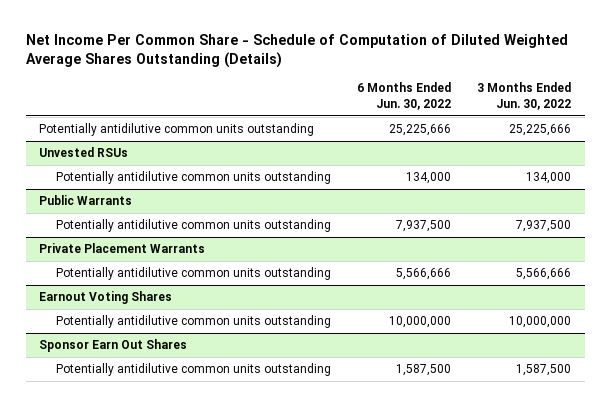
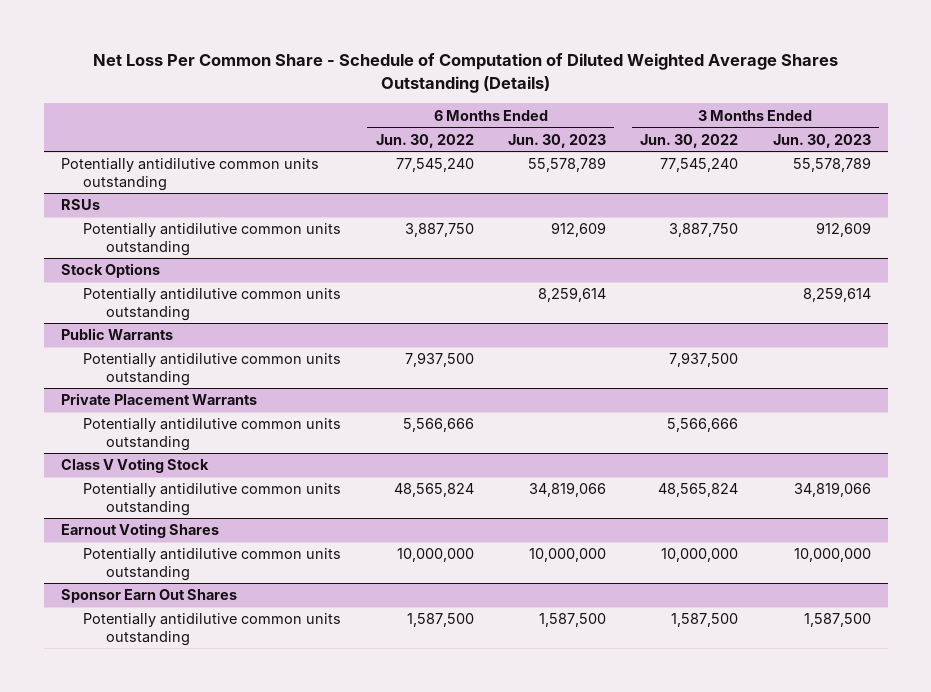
- Net Income Per Common Share - Schedule of Computation of Diluted Weighted Average Shares Outstanding (Details)
+ Net Loss Per Common Share - Schedule of Computation of Diluted Weighted Average Shares Outstanding (Details)
- | 6 Months Ended Jun. 30, 2022 | 3 Months Ended Jun. 30, 2022
+ | 6 Months Ended Jun. 30, 2022 | 6 Months Ended Jun. 30, 2023 | 3 Months Ended Jun. 30, 2022 | 3 Months Ended Jun. 30, 2023
- Potentially antidilutive common units outstanding | 25,225,666 | 25,225,666
- Unvested RSUs
- Potentially antidilutive common units outstanding | 134,000 | 134,000
+ Potentially antidilutive common units outstanding | 77,545,240 | 55,578,789 | 77,545,240 | 55,578,789
+ RSUs
+ Potentially antidilutive common units outstanding | 3,887,750 | 912,609 | 3,887,750 | 912,609
+ Stock Options
+ Potentially antidilutive common units outstanding | | 8,259,614 | | 8,259,614
+ Class V Voting Stock
+ Potentially antidilutive common units outstanding | 48,565,824 | 34,819,066 | 48,565,824 | 34,819,066

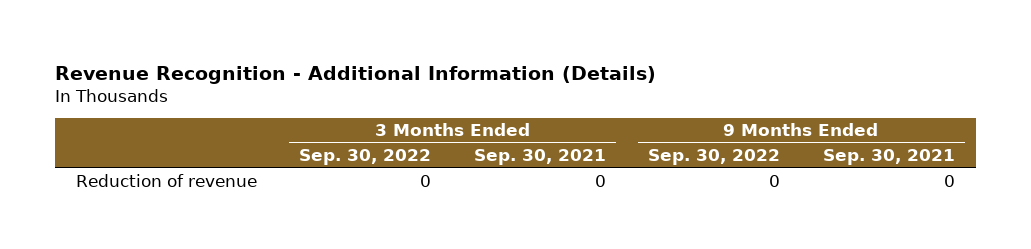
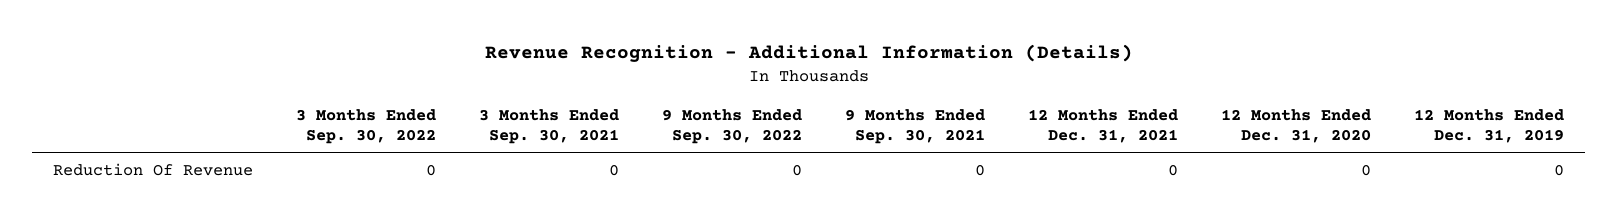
- | 3 Months Ended Sep. 30, 2022 | 3 Months Ended Sep. 30, 2021 | 9 Months Ended Sep. 30, 2022 | 9 Months Ended Sep. 30, 2021
+ | 3 Months Ended Sep. 30, 2022 | 3 Months Ended Sep. 30, 2021 | 9 Months Ended Sep. 30, 2022 | 9 Months Ended Sep. 30, 2021 | 12 Months Ended Dec. 31, 2021 | 12 Months Ended Dec. 31, 2020 | 12 Months Ended Dec. 31, 2019
- Reduction of revenue | 0 | 0 | 0 | 0
+ Reduction Of Revenue | 0 | 0 | 0 | 0 | 0 | 0 | 0

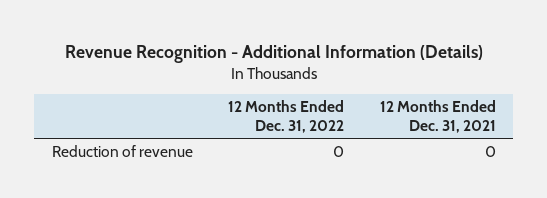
- | 3 Months Ended Sep. 30, 2022 | 3 Months Ended Sep. 30, 2021 | 9 Months Ended Sep. 30, 2022 | 9 Months Ended Sep. 30, 2021 | 12 Months Ended Dec. 31, 2021 | 12 Months Ended Dec. 31, 2020 | 12 Months Ended Dec. 31, 2019
+ | 12 Months Ended Dec. 31, 2022 | 12 Months Ended Dec. 31, 2021
- Reduction Of Revenue | 0 | 0 | 0 | 0 | 0 | 0 | 0
+ Reduction of revenue | 0 | 0

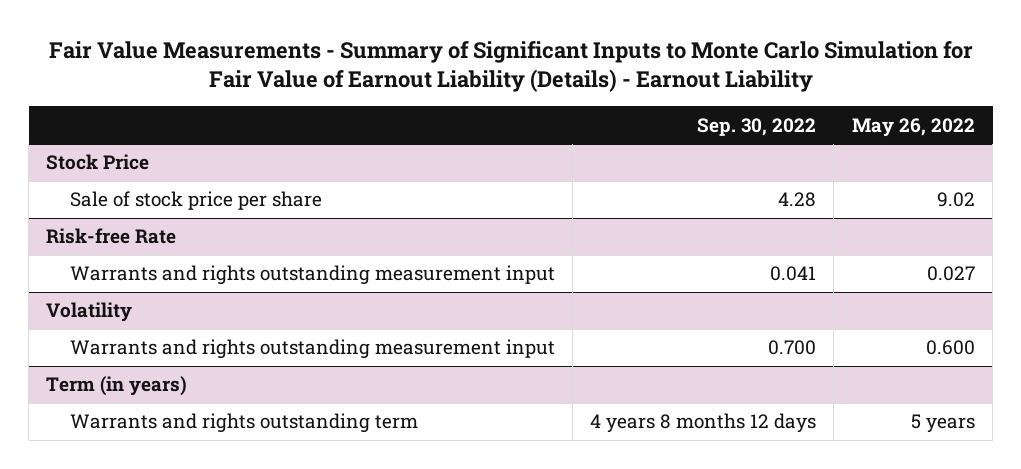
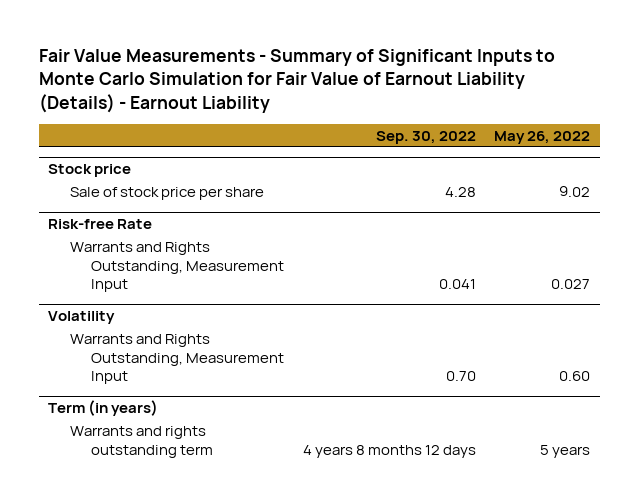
- Stock Price
+ Stock price
@ Risk-free Rate
- Warrants and rights outstanding measurement input | 0.041 | 0.027
+ Warrants and Rights Outstanding, Measurement Input | 0.041 | 0.027
@ Volatility
- Warrants and rights outstanding measurement input | 0.700 | 0.600
+ Warrants and Rights Outstanding, Measurement Input | 0.70 | 0.60

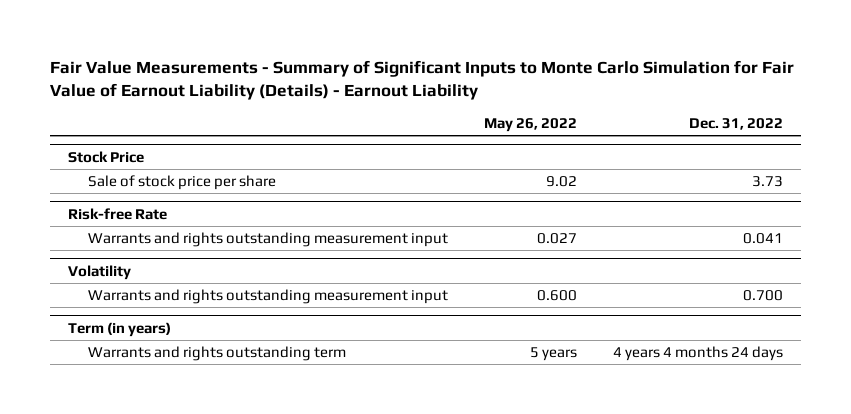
- | Sep. 30, 2022 | May 26, 2022
+ | May 26, 2022 | Dec. 31, 2022
- Stock price
+ Stock Price
@ Risk-free Rate
- Warrants and Rights Outstanding, Measurement Input | 0.041 | 0.027
+ Warrants and rights outstanding measurement input | 0.027 | 0.041
@ Volatility
- Warrants and Rights Outstanding, Measurement Input | 0.70 | 0.60
+ Warrants and rights outstanding measurement input | 0.600 | 0.700

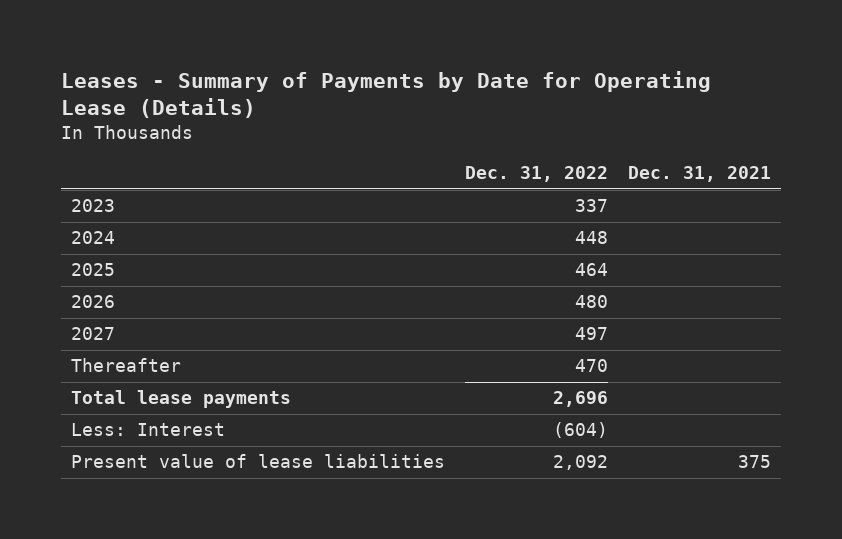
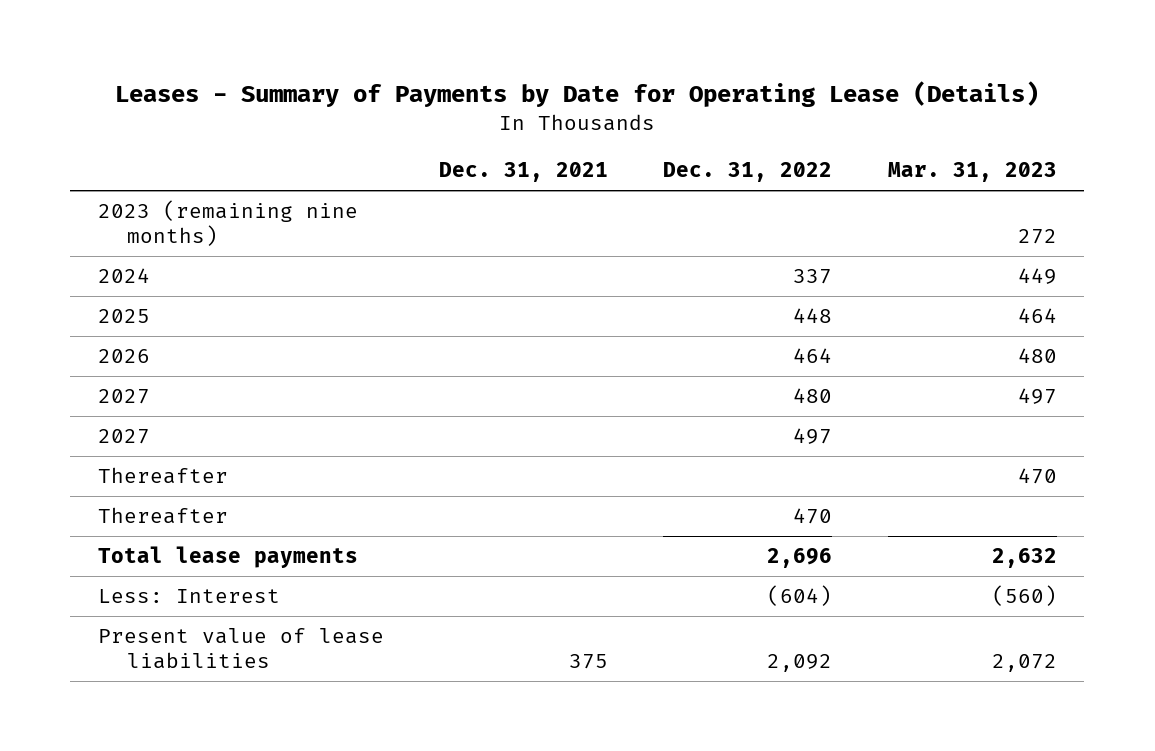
- | Dec. 31, 2022 | Dec. 31, 2021
+ | Dec. 31, 2021 | Dec. 31, 2022 | Mar. 31, 2023
- 2023 | 337 |
- 2024 | 448 |
- 2025 | 464 |
- 2026 | 480 |
+ 2023 (remaining nine months) | | | 272
+ 2024 | | 337 | 449
+ 2025 | | 448 | 464
+ 2026 | | 464 | 480
+ 2027 | | 480 | 497
+ Thereafter | | | 470

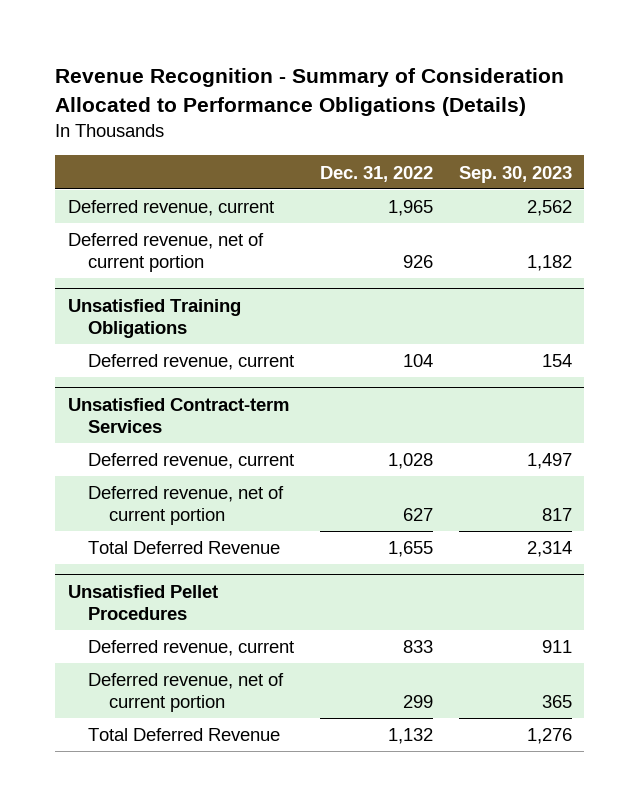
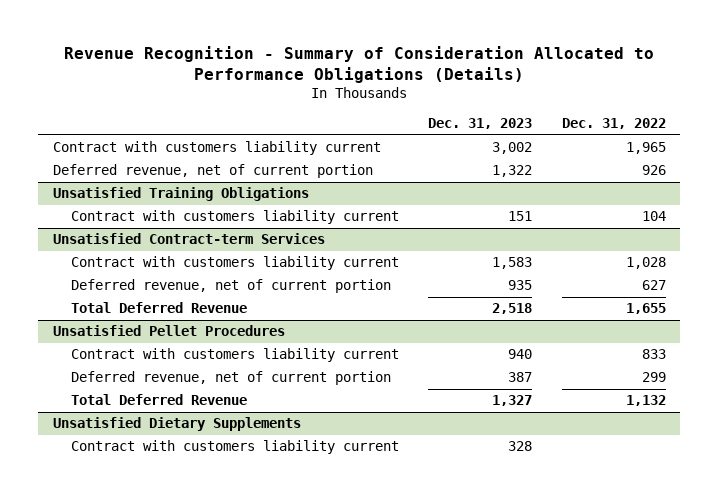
- | Dec. 31, 2022 | Sep. 30, 2023
+ | Dec. 31, 2023 | Dec. 31, 2022
- Deferred revenue, current | 1,965 | 2,562
+ Contract with customers liability current | 3,002 | 1,965
@ Unsatisfied Training Obligations
- Deferred revenue, current | 104 | 154
+ Contract with customers liability current | 151 | 104
@ Unsatisfied Contract-term Services
- Deferred revenue, current | 1,028 | 1,497
+ Contract with customers liability current | 1,583 | 1,028
@ Unsatisfied Pellet Procedures
- Deferred revenue, current | 833 | 911
+ Contract with customers liability current | 940 | 833
+ Unsatisfied Dietary Supplements
+ Contract with customers liability current | 328 |

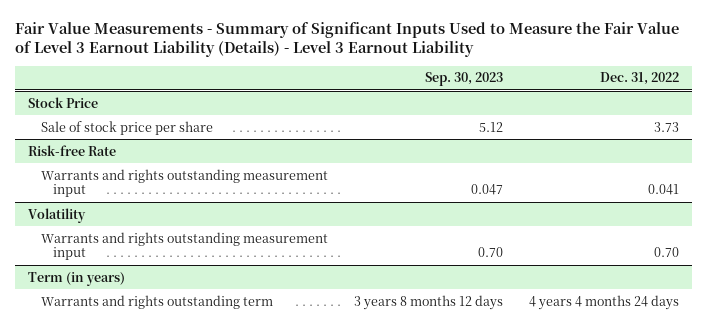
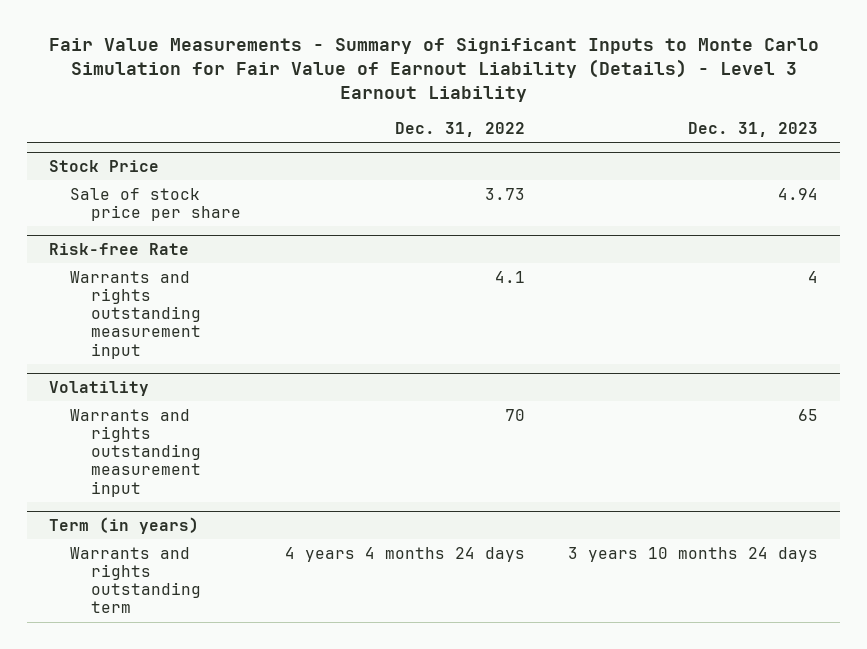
- Fair Value Measurements - Summary of Significant Inputs Used to Measure the Fair Value of Level 3 Earnout Liability (Details) - Level 3 Earnout Liability
+ Fair Value Measurements - Summary of Significant Inputs to Monte Carlo Simulation for Fair Value of Earnout Liability (Details) - Level 3 Earnout Liability
- | Sep. 30, 2023 | Dec. 31, 2022
+ | Dec. 31, 2022 | Dec. 31, 2023
@ Risk-free Rate
- Warrants and rights outstanding measurement input | 0.047 | 0.041
+ Warrants and rights outstanding measurement input | 4.1 | 4
@ Volatility
- Warrants and rights outstanding measurement input | 0.70 | 0.70
+ Warrants and rights outstanding measurement input | 70 | 65

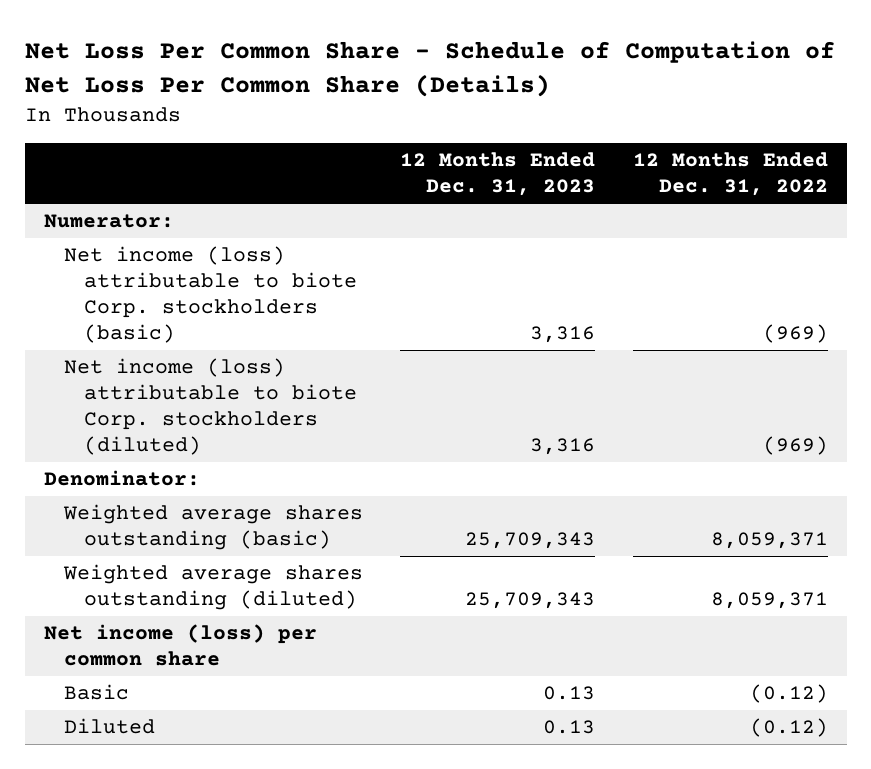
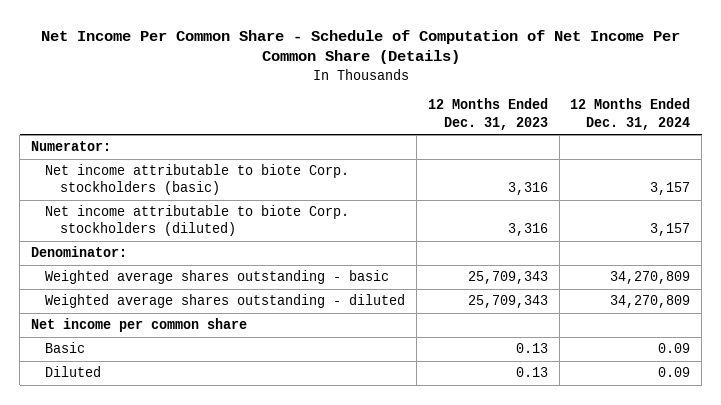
- Net Loss Per Common Share - Schedule of Computation of Net Loss Per Common Share (Details)
+ Net Income Per Common Share - Schedule of Computation of Net Income Per Common Share (Details)
- | 12 Months Ended Dec. 31, 2023 | 12 Months Ended Dec. 31, 2022
+ | 12 Months Ended Dec. 31, 2023 | 12 Months Ended Dec. 31, 2024
- Net income (loss) attributable to biote Corp. stockholders (basic) | 3,316 | (969)
- Net income (loss) attributable to biote Corp. stockholders (diluted) | 3,316 | (969)
+ Net income attributable to biote Corp. stockholders (basic) | 3,316 | 3,157
+ Net income attributable to biote Corp. stockholders (diluted) | 3,316 | 3,157
- Weighted average shares outstanding (basic) | 25,709,343 | 8,059,371
- Weighted average shares outstanding (diluted) | 25,709,343 | 8,059,371
- Net income (loss) per common share
+ Weighted average shares outstanding - basic | 25,709,343 | 34,270,809
+ Weighted average shares outstanding - diluted | 25,709,343 | 34,270,809
+ Net income per common share

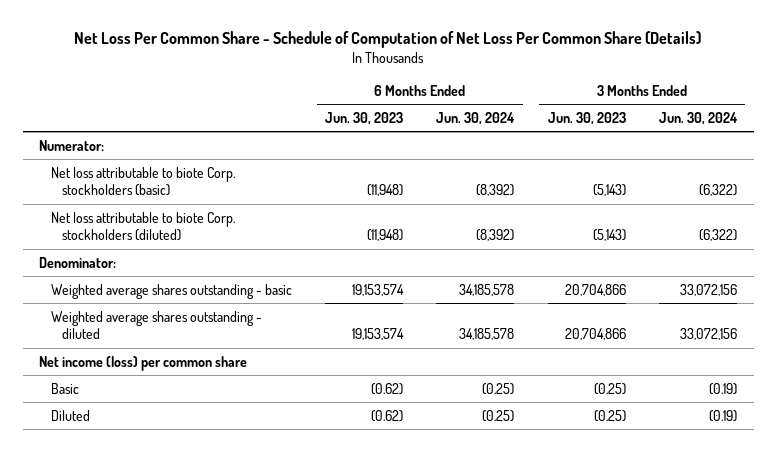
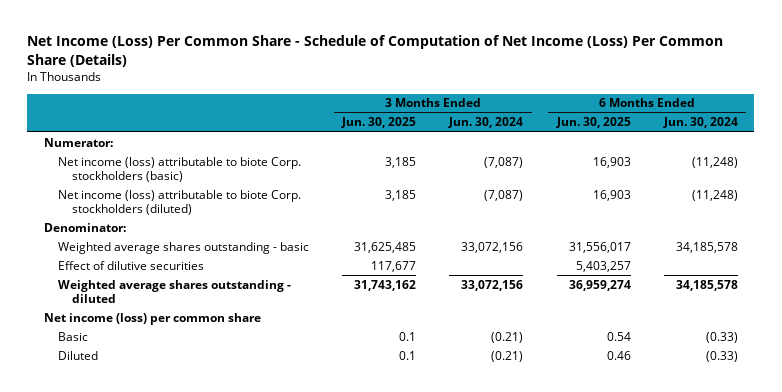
- Net Loss Per Common Share - Schedule of Computation of Net Loss Per Common Share (Details)
+ Net Income (Loss) Per Common Share - Schedule of Computation of Net Income (Loss) Per Common Share (Details)
- | 6 Months Ended Jun. 30, 2023 | 6 Months Ended Jun. 30, 2024 | 3 Months Ended Jun. 30, 2023 | 3 Months Ended Jun. 30, 2024
+ | 3 Months Ended Jun. 30, 2025 | 3 Months Ended Jun. 30, 2024 | 6 Months Ended Jun. 30, 2025 | 6 Months Ended Jun. 30, 2024
- Net loss attributable to biote Corp. stockholders (basic) | (11,948) | (8,392) | (5,143) | (6,322)
- Net loss attributable to biote Corp. stockholders (diluted) | (11,948) | (8,392) | (5,143) | (6,322)
+ Net income (loss) attributable to biote Corp. stockholders (basic) | 3,185 | (7,087) | 16,903 | (11,248)
+ Net income (loss) attributable to biote Corp. stockholders (diluted) | 3,185 | (7,087) | 16,903 | (11,248)
+ Effect of dilutive securities | 117,677 | | 5,403,257 |
- Basic | (0.62) | (0.25) | (0.25) | (0.19)
- Diluted | (0.62) | (0.25) | (0.25) | (0.19)
+ Basic | 0.1 | (0.21) | 0.54 | (0.33)
+ Diluted | 0.1 | (0.21) | 0.46 | (0.33)

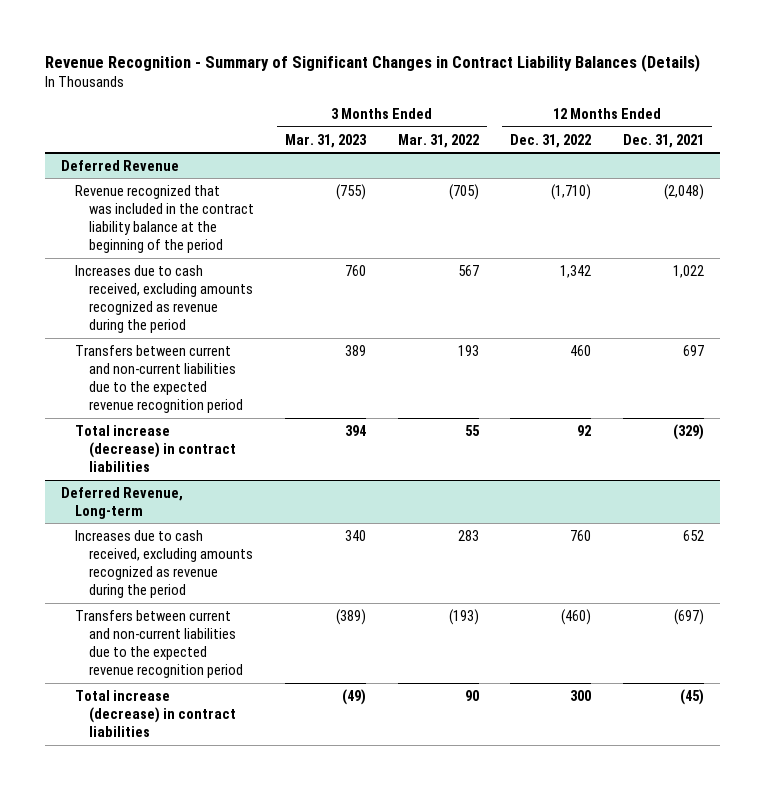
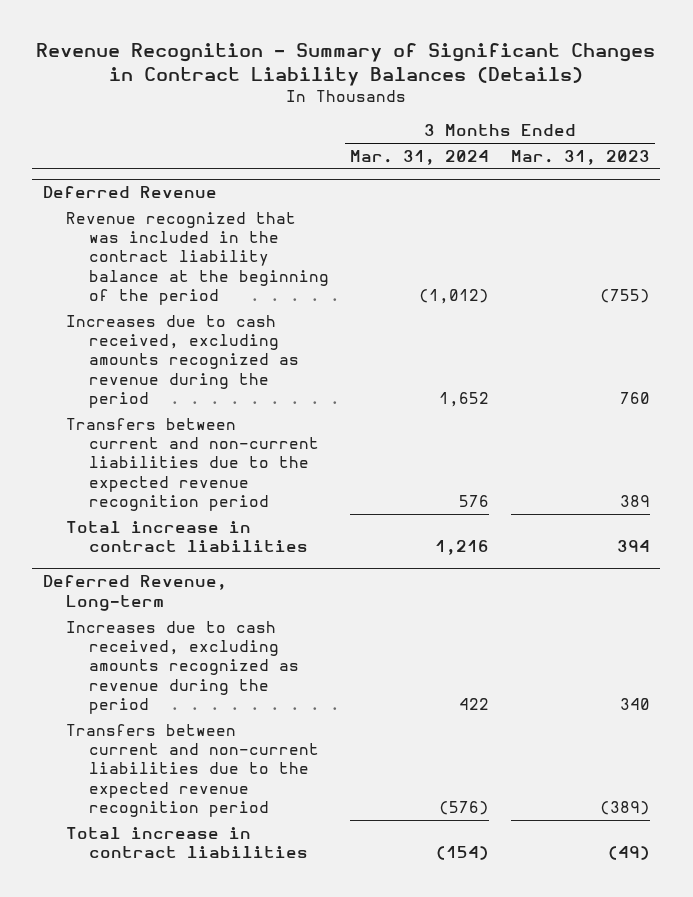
- | 3 Months Ended Mar. 31, 2023 | 3 Months Ended Mar. 31, 2022 | 12 Months Ended Dec. 31, 2022 | 12 Months Ended Dec. 31, 2021
+ | 3 Months Ended Mar. 31, 2024 | 3 Months Ended Mar. 31, 2023
@ Deferred Revenue
- Total increase (decrease) in contract liabilities | 394 | 55 | 92 | (329)
+ Total increase in contract liabilities | 1,216 | 394
@ Deferred Revenue, Long-term
- Total increase (decrease) in contract liabilities | (49) | 90 | 300 | (45)
+ Total increase in contract liabilities | (154) | (49)

